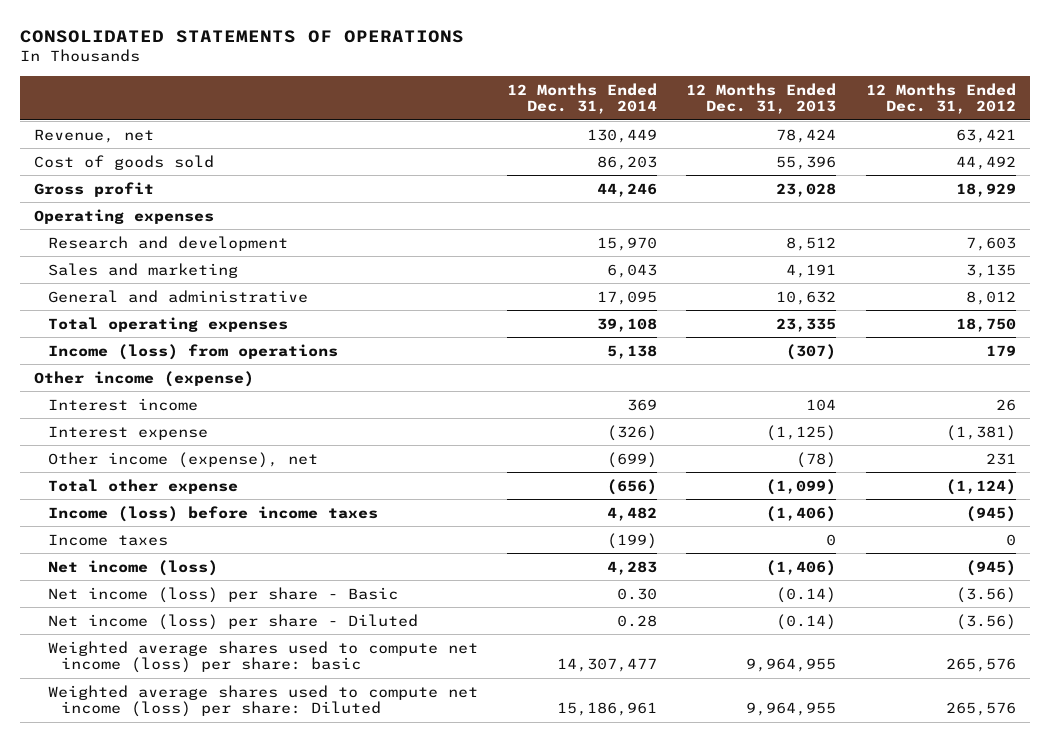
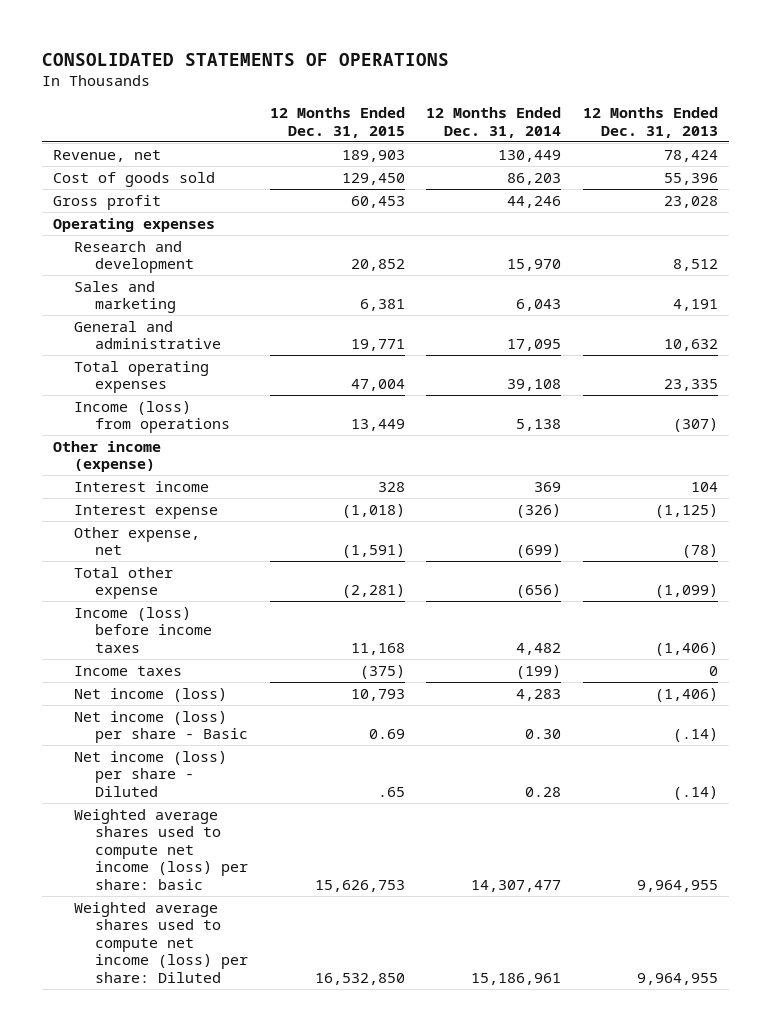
- | 12 Months Ended Dec. 31, 2014 | 12 Months Ended Dec. 31, 2013 | 12 Months Ended Dec. 31, 2012
+ | 12 Months Ended Dec. 31, 2015 | 12 Months Ended Dec. 31, 2014 | 12 Months Ended Dec. 31, 2013
- Other income (expense), net | (699) | (78) | 231
+ Other expense, net | (1,591) | (699) | (78)
- Net income (loss) per share - Basic | 0.30 | (0.14) | (3.56)
- Net income (loss) per share - Diluted | 0.28 | (0.14) | (3.56)
+ Net income (loss) per share - Basic | 0.69 | 0.30 | (.14)
+ Net income (loss) per share - Diluted | .65 | 0.28 | (.14)

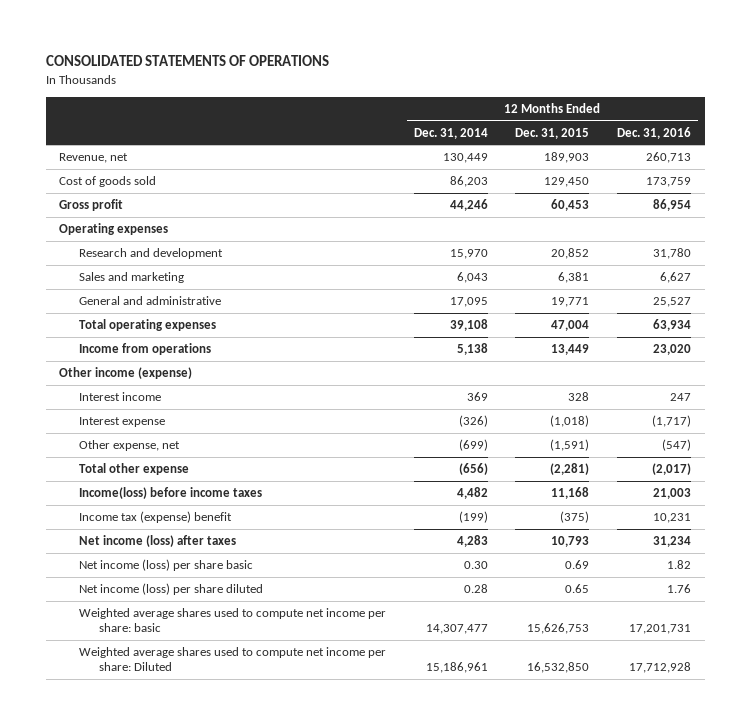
- | 12 Months Ended Dec. 31, 2015 | 12 Months Ended Dec. 31, 2014 | 12 Months Ended Dec. 31, 2013
+ | 12 Months Ended Dec. 31, 2014 | 12 Months Ended Dec. 31, 2015 | 12 Months Ended Dec. 31, 2016
- Income (loss) from operations | 13,449 | 5,138 | (307)
+ Income from operations | 5,138 | 13,449 | 23,020
- Income (loss) before income taxes | 11,168 | 4,482 | (1,406)
- Income taxes | (375) | (199) | 0
- Net income (loss) | 10,793 | 4,283 | (1,406)
- Net income (loss) per share - Basic | 0.69 | 0.30 | (.14)
- Net income (loss) per share - Diluted | .65 | 0.28 | (.14)
- Weighted average shares used to compute net income (loss) per share: basic | 15,626,753 | 14,307,477 | 9,964,955
- Weighted average shares used to compute net income (loss) per share: Diluted | 16,532,850 | 15,186,961 | 9,964,955
+ Income(loss) before income taxes | 4,482 | 11,168 | 21,003
+ Income tax (expense) benefit | (199) | (375) | 10,231
+ Net income (loss) after taxes | 4,283 | 10,793 | 31,234
+ Net income (loss) per share basic | 0.30 | 0.69 | 1.82
+ Net income (loss) per share diluted | 0.28 | 0.65 | 1.76
+ Weighted average shares used to compute net income per share: basic | 14,307,477 | 15,626,753 | 17,201,731
+ Weighted average shares used to compute net income per share: Diluted | 15,186,961 | 16,532,850 | 17,712,928

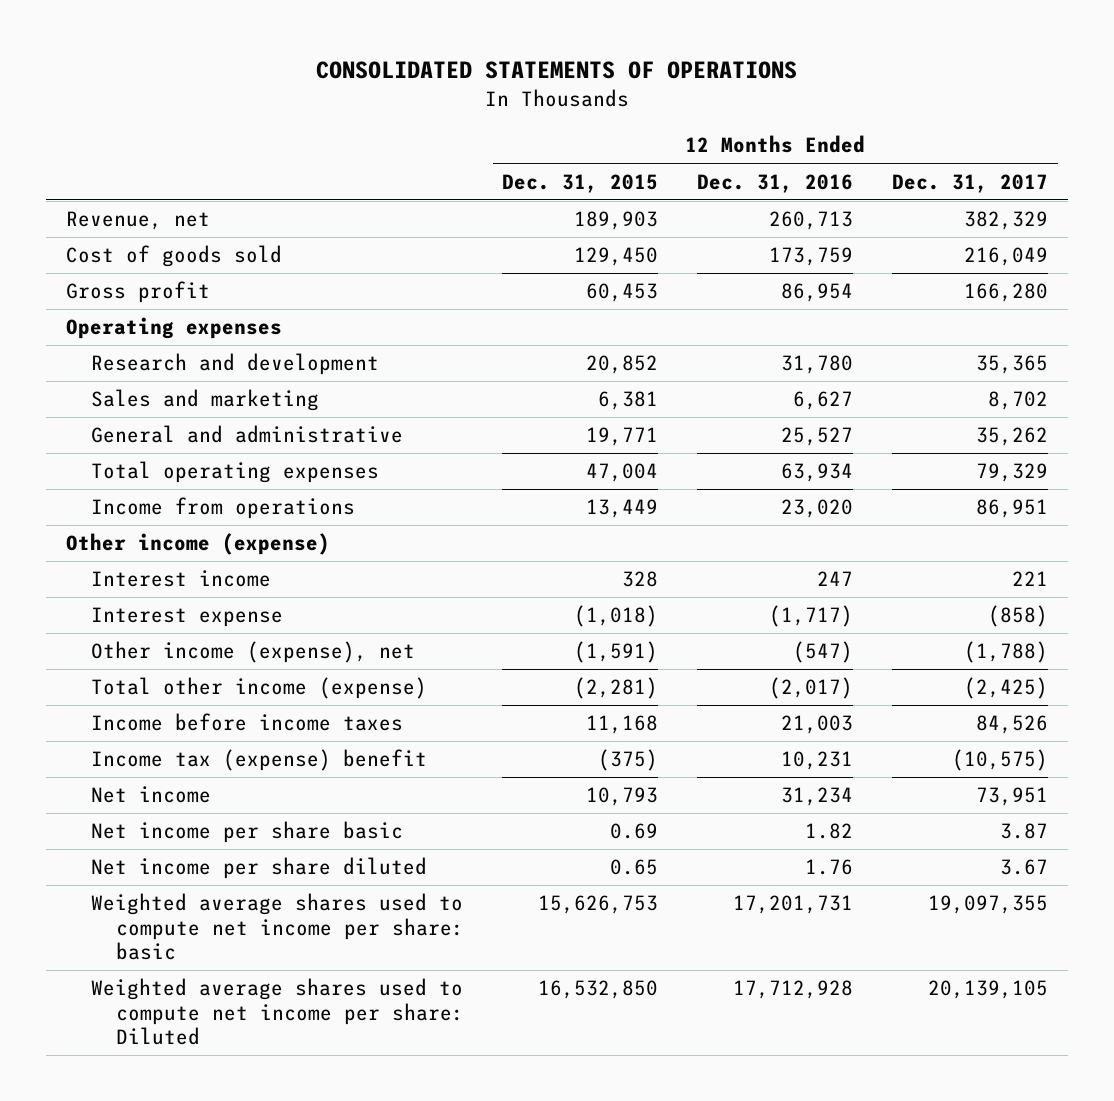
- | 12 Months Ended Dec. 31, 2014 | 12 Months Ended Dec. 31, 2015 | 12 Months Ended Dec. 31, 2016
+ | 12 Months Ended Dec. 31, 2015 | 12 Months Ended Dec. 31, 2016 | 12 Months Ended Dec. 31, 2017
- Other expense, net | (699) | (1,591) | (547)
- Total other expense | (656) | (2,281) | (2,017)
- Income(loss) before income taxes | 4,482 | 11,168 | 21,003
+ Other income (expense), net | (1,591) | (547) | (1,788)
+ Total other income (expense) | (2,281) | (2,017) | (2,425)
+ Income before income taxes | 11,168 | 21,003 | 84,526
- Net income (loss) after taxes | 4,283 | 10,793 | 31,234
- Net income (loss) per share basic | 0.30 | 0.69 | 1.82
- Net income (loss) per share diluted | 0.28 | 0.65 | 1.76
+ Net income | 10,793 | 31,234 | 73,951
+ Net income per share basic | 0.69 | 1.82 | 3.87
+ Net income per share diluted | 0.65 | 1.76 | 3.67

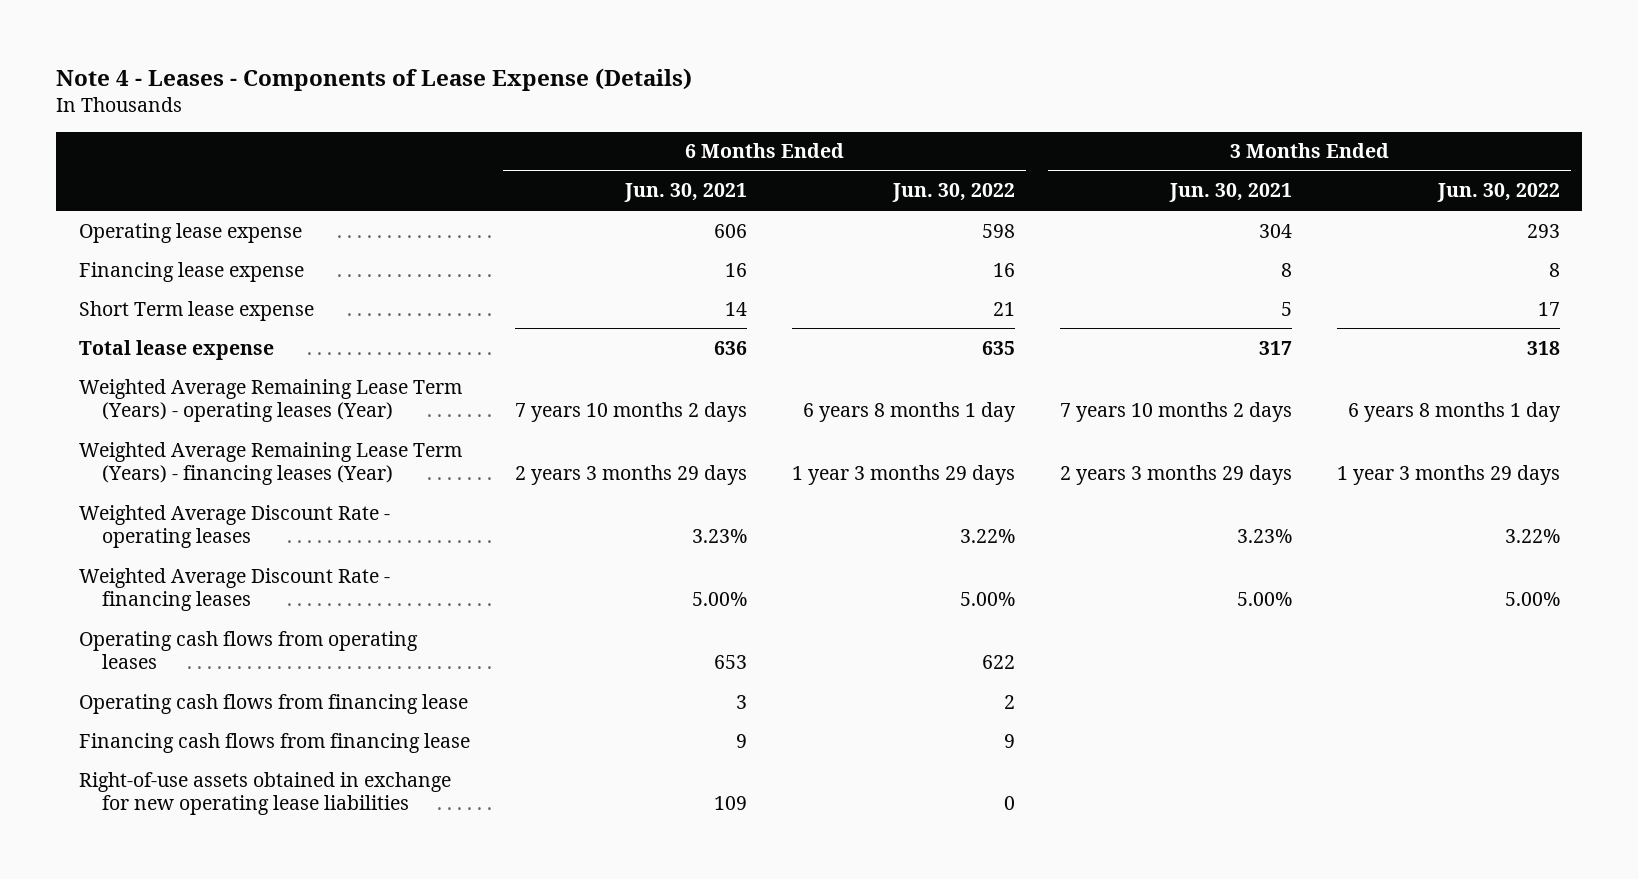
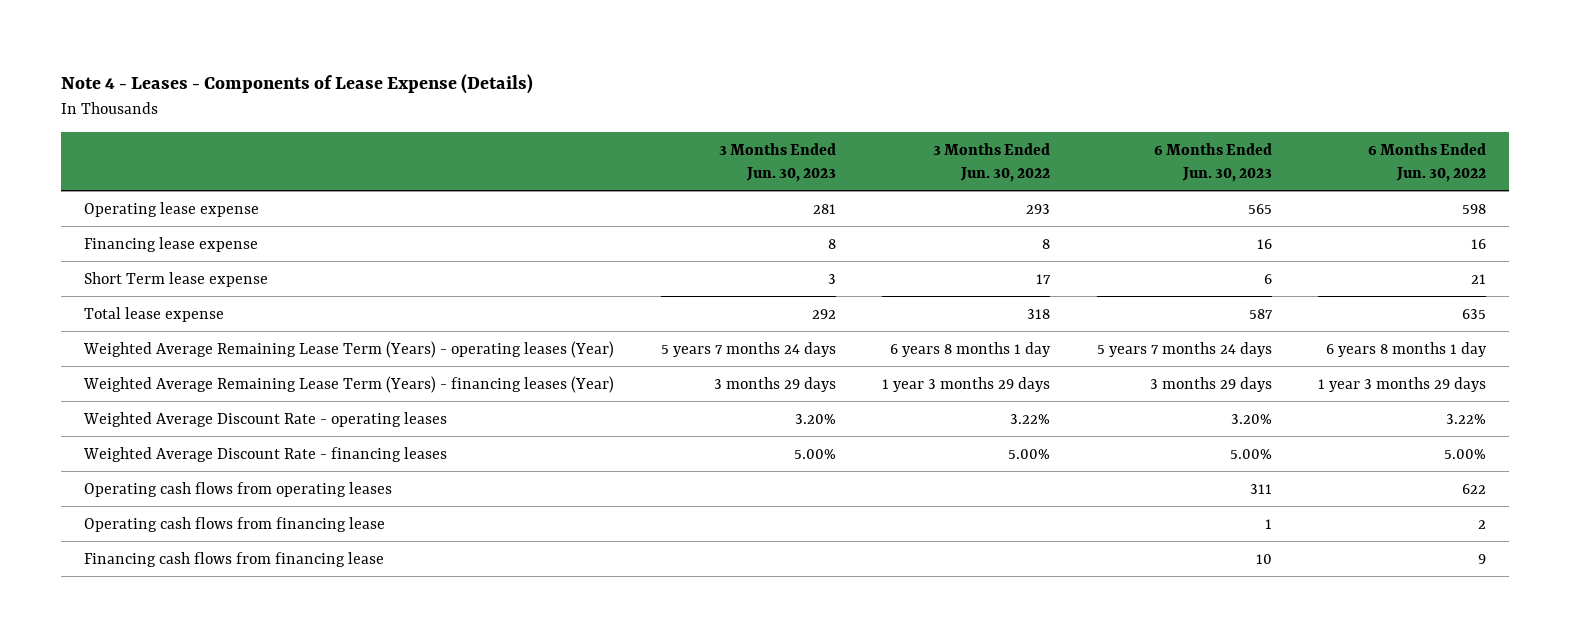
- | 6 Months Ended Jun. 30, 2021 | 6 Months Ended Jun. 30, 2022 | 3 Months Ended Jun. 30, 2021 | 3 Months Ended Jun. 30, 2022
+ | 3 Months Ended Jun. 30, 2023 | 3 Months Ended Jun. 30, 2022 | 6 Months Ended Jun. 30, 2023 | 6 Months Ended Jun. 30, 2022
- Right-of-use assets obtained in exchange for new operating lease liabilities | 109 | 0 | |

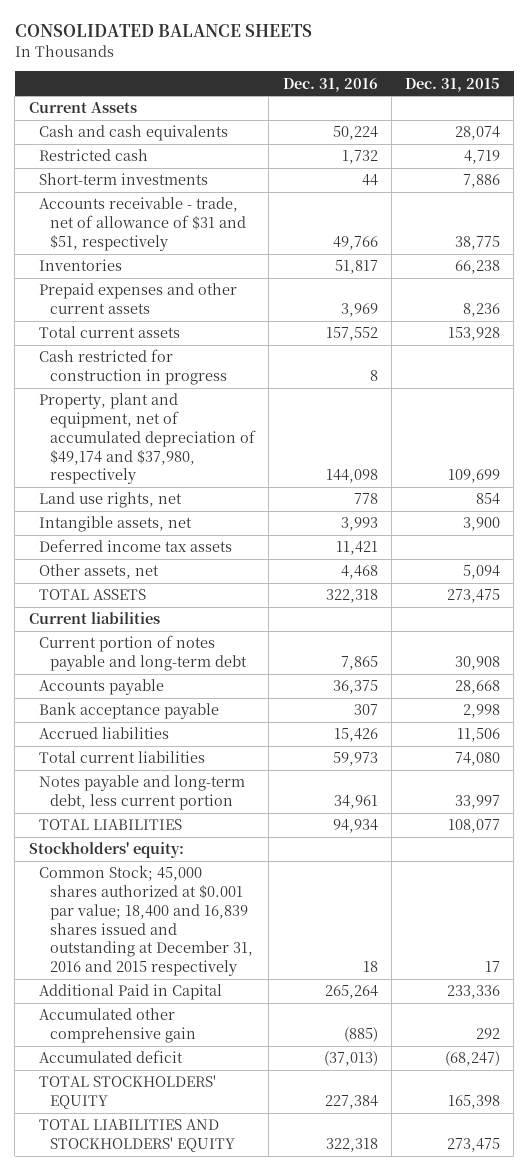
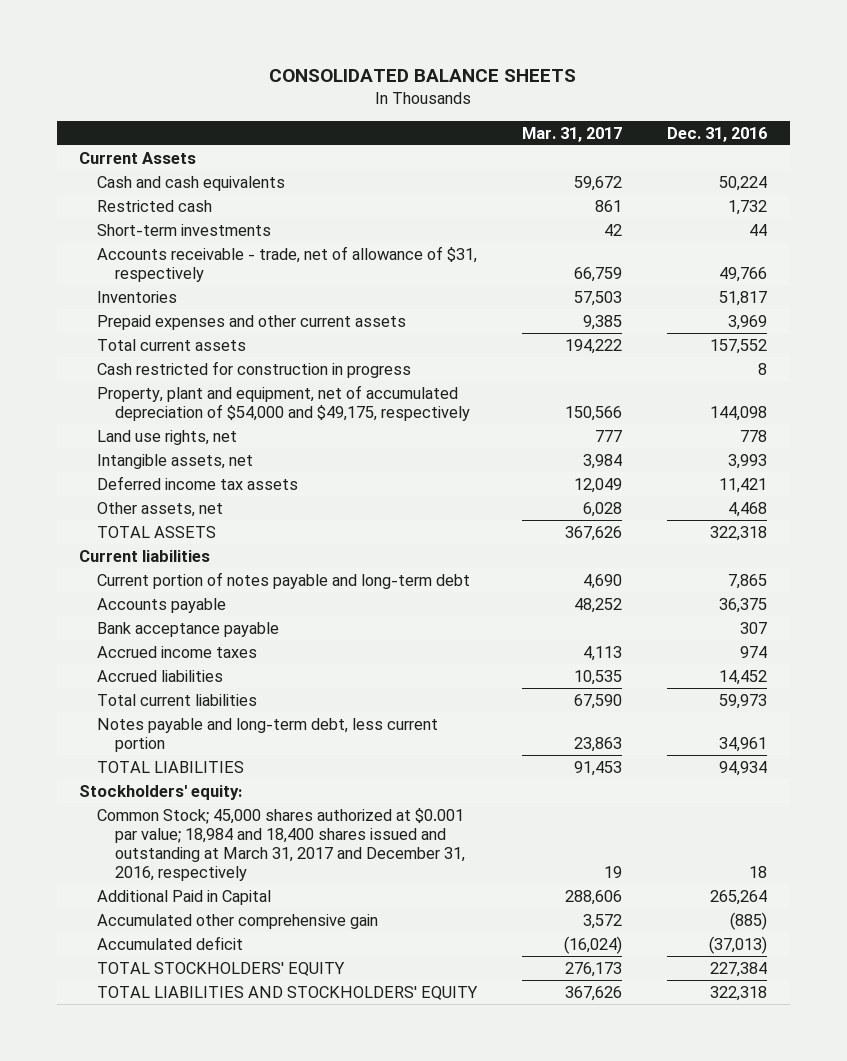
- | Dec. 31, 2016 | Dec. 31, 2015
+ | Mar. 31, 2017 | Dec. 31, 2016
- Accounts receivable - trade, net of allowance of $31 and $51, respectively | 49,766 | 38,775
+ Accounts receivable - trade, net of allowance of $31, respectively | 66,759 | 49,766
- Property, plant and equipment, net of accumulated depreciation of $49,174 and $37,980, respectively | 144,098 | 109,699
+ Property, plant and equipment, net of accumulated depreciation of $54,000 and $49,175, respectively | 150,566 | 144,098
- Accrued liabilities | 15,426 | 11,506
+ Accrued income taxes | 4,113 | 974
+ Accrued liabilities | 10,535 | 14,452
- Common Stock; 45,000 shares authorized at $0.001 par value; 18,400 and 16,839 shares issued and outstanding at December 31, 2016 and 2015 respectively | 18 | 17
+ Common Stock; 45,000 shares authorized at $0.001 par value; 18,984 and 18,400 shares issued and outstanding at March 31, 2017 and December 31, 2016, respectively | 19 | 18

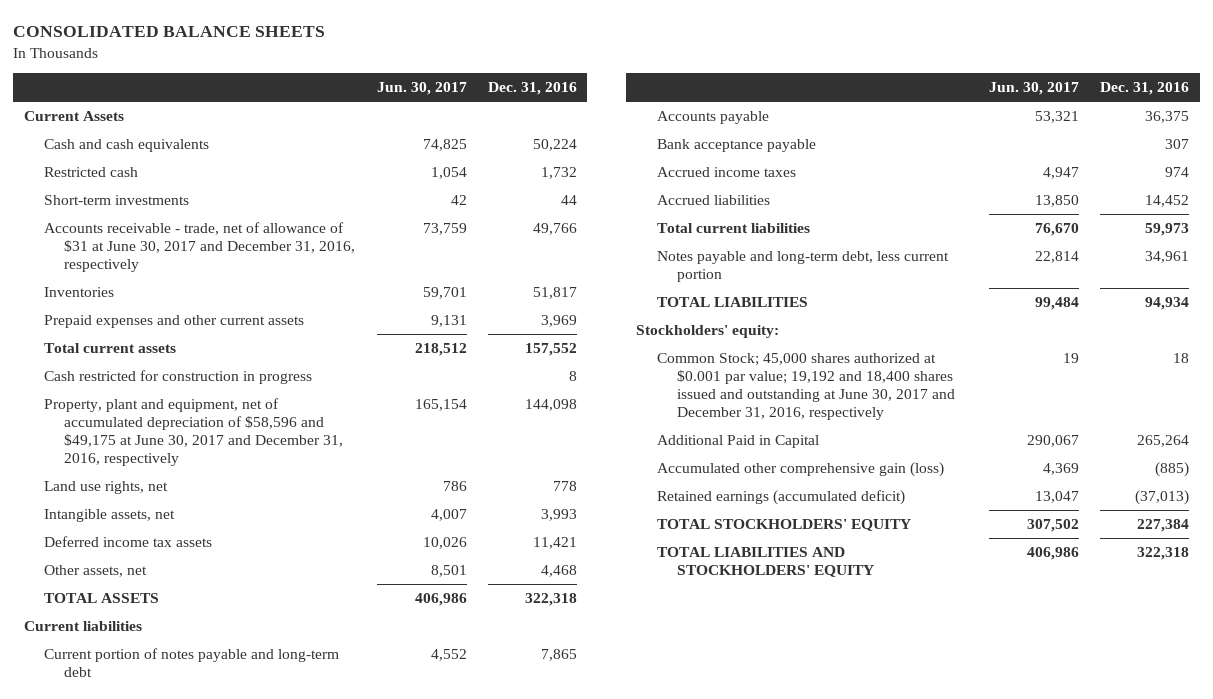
- | Mar. 31, 2017 | Dec. 31, 2016
+ | Jun. 30, 2017 | Dec. 31, 2016
- Accounts receivable - trade, net of allowance of $31, respectively | 66,759 | 49,766
+ Accounts receivable - trade, net of allowance of $31 at June 30, 2017 and December 31, 2016, respectively | 73,759 | 49,766
- Property, plant and equipment, net of accumulated depreciation of $54,000 and $49,175, respectively | 150,566 | 144,098
+ Property, plant and equipment, net of accumulated depreciation of $58,596 and $49,175 at June 30, 2017 and December 31, 2016, respectively | 165,154 | 144,098
- Common Stock; 45,000 shares authorized at $0.001 par value; 18,984 and 18,400 shares issued and outstanding at March 31, 2017 and December 31, 2016, respectively | 19 | 18
+ Common Stock; 45,000 shares authorized at $0.001 par value; 19,192 and 18,400 shares issued and outstanding at June 30, 2017 and December 31, 2016, respectively | 19 | 18
- Accumulated other comprehensive gain | 3,572 | (885)
- Accumulated deficit | (16,024) | (37,013)
+ Accumulated other comprehensive gain (loss) | 4,369 | (885)
+ Retained earnings (accumulated deficit) | 13,047 | (37,013)

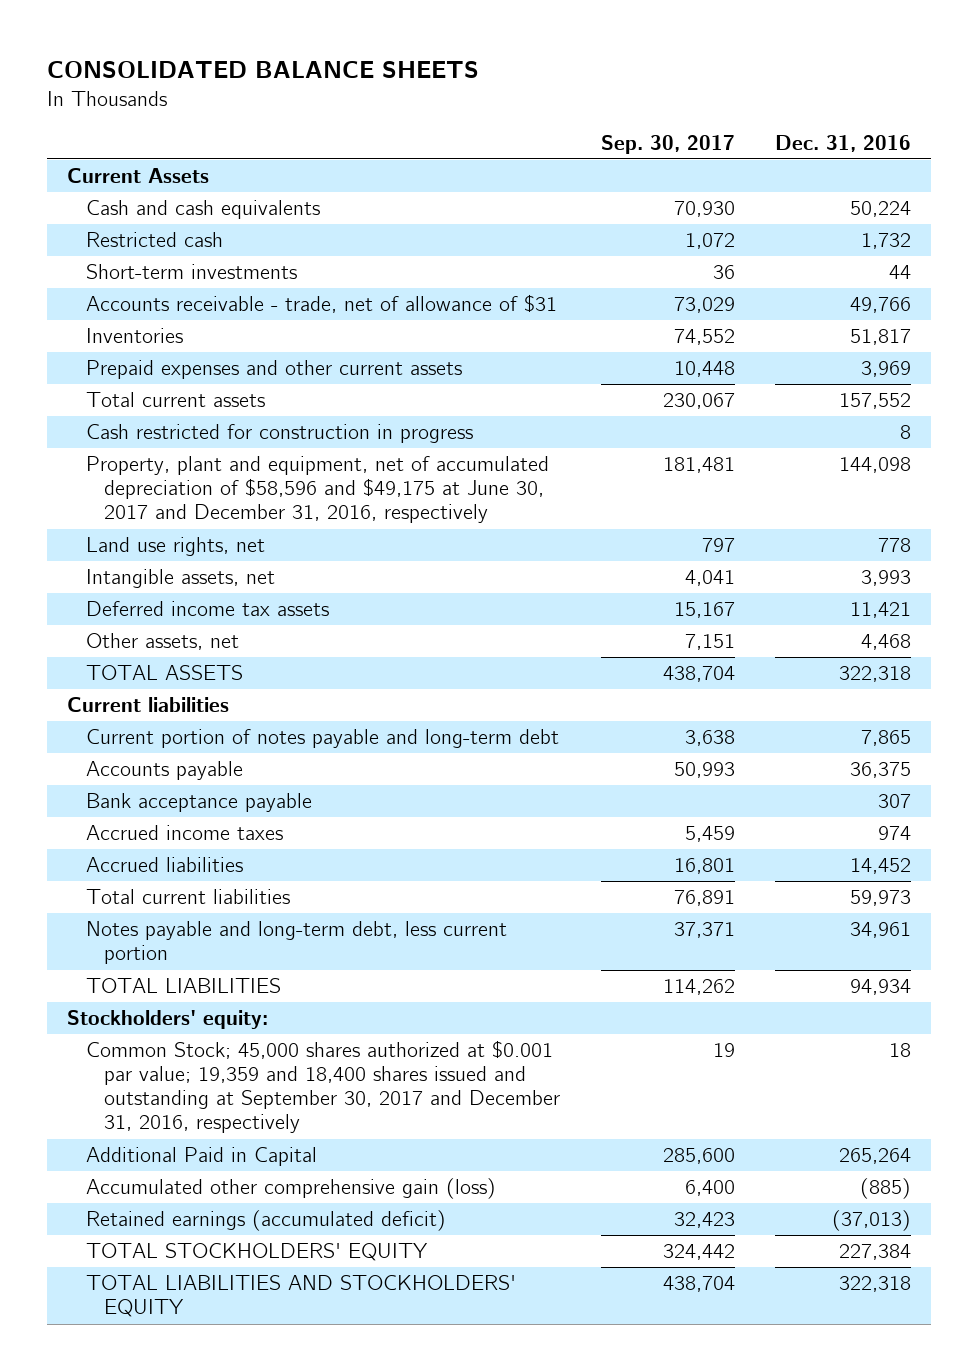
- | Jun. 30, 2017 | Dec. 31, 2016
+ | Sep. 30, 2017 | Dec. 31, 2016
- Accounts receivable - trade, net of allowance of $31 at June 30, 2017 and December 31, 2016, respectively | 73,759 | 49,766
+ Accounts receivable - trade, net of allowance of $31 | 73,029 | 49,766
- Common Stock; 45,000 shares authorized at $0.001 par value; 19,192 and 18,400 shares issued and outstanding at June 30, 2017 and December 31, 2016, respectively | 19 | 18
+ Common Stock; 45,000 shares authorized at $0.001 par value; 19,359 and 18,400 shares issued and outstanding at September 30, 2017 and December 31, 2016, respectively | 19 | 18

